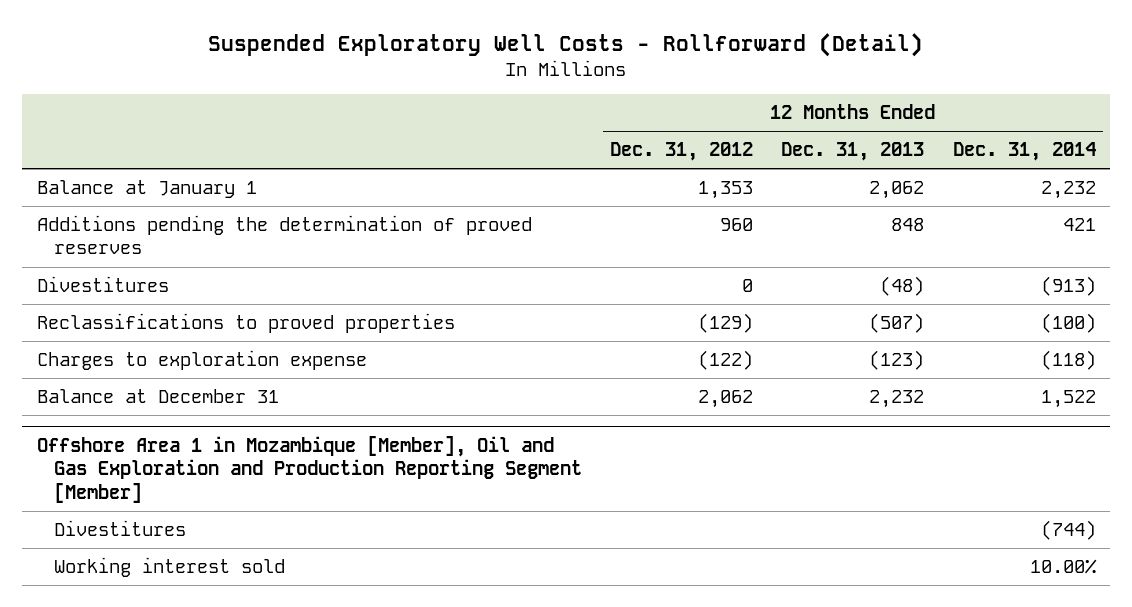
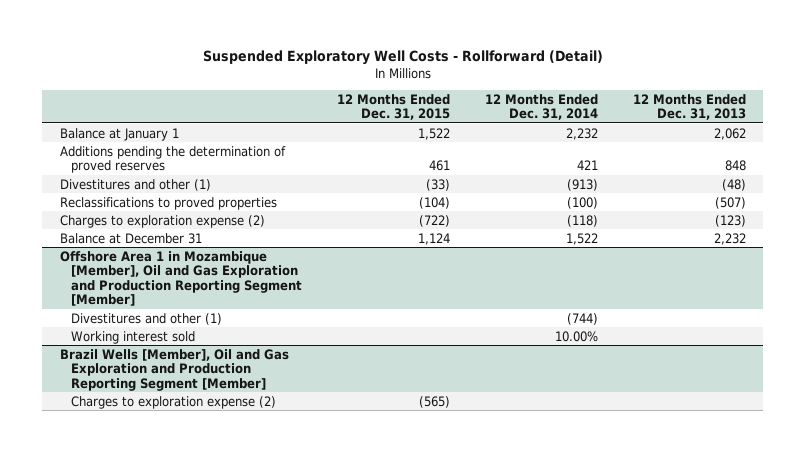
- | 12 Months Ended Dec. 31, 2012 | 12 Months Ended Dec. 31, 2013 | 12 Months Ended Dec. 31, 2014
+ | 12 Months Ended Dec. 31, 2015 | 12 Months Ended Dec. 31, 2014 | 12 Months Ended Dec. 31, 2013
- Divestitures | 0 | (48) | (913)
+ Divestitures and other (1) | (33) | (913) | (48)
- Charges to exploration expense | (122) | (123) | (118)
+ Charges to exploration expense (2) | (722) | (118) | (123)
@ Offshore Area 1 in Mozambique [Member], Oil and Gas Exploration and Production Reporting Segment [Member]
- Divestitures | | | (744)
+ Divestitures and other (1) | | (744) |
+ Brazil Wells [Member], Oil and Gas Exploration and Production Reporting Segment [Member]
+ Charges to exploration expense (2) | (565) | |

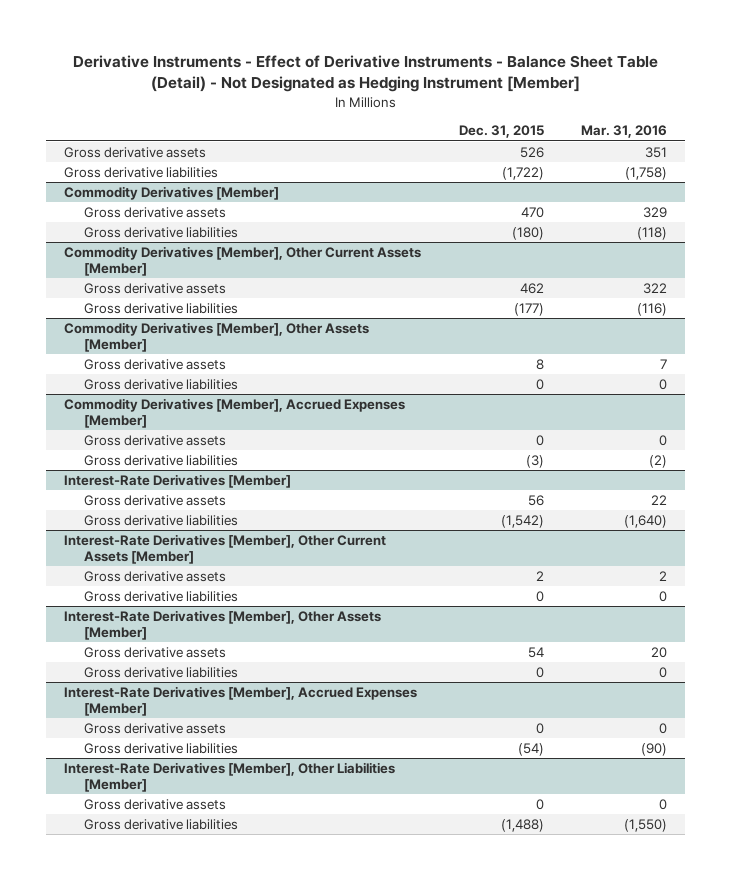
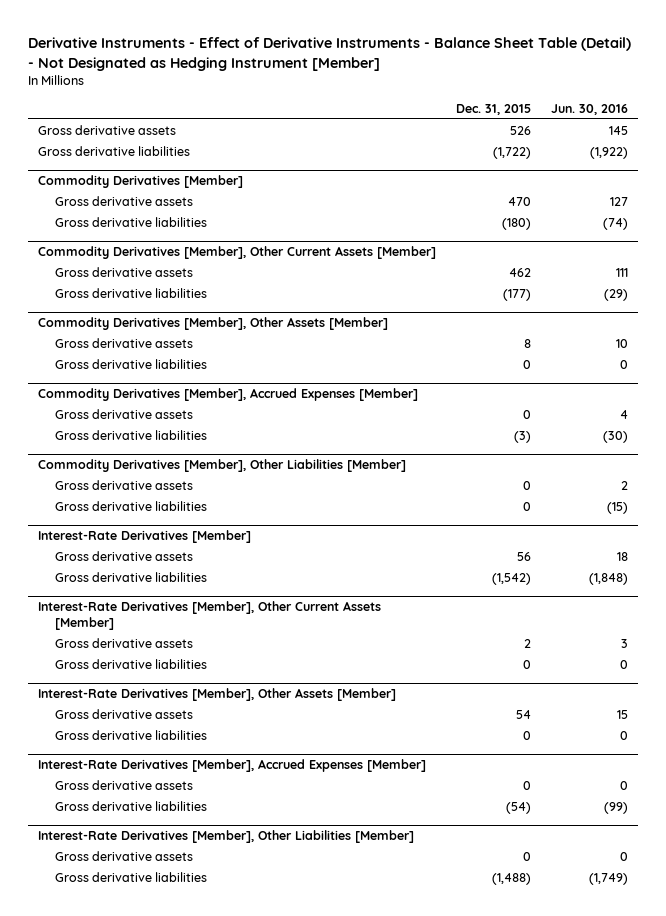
- | Dec. 31, 2015 | Mar. 31, 2016
+ | Dec. 31, 2015 | Jun. 30, 2016
+ Commodity Derivatives [Member], Other Liabilities [Member]
+ Gross derivative assets | 0 | 2
+ Gross derivative liabilities | 0 | (15)

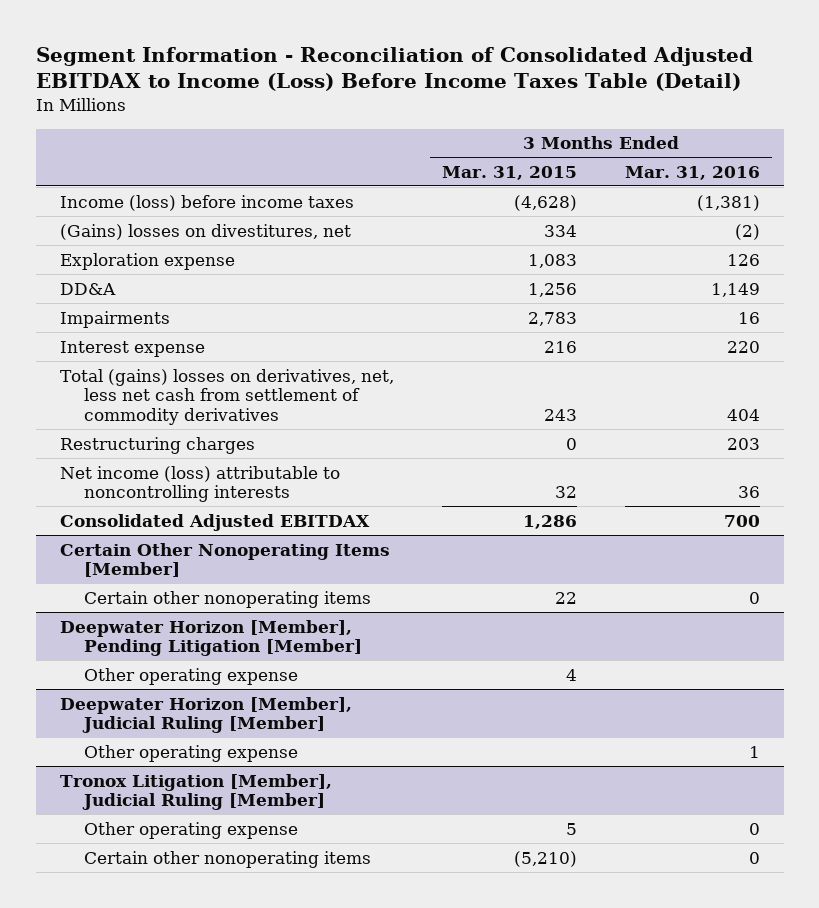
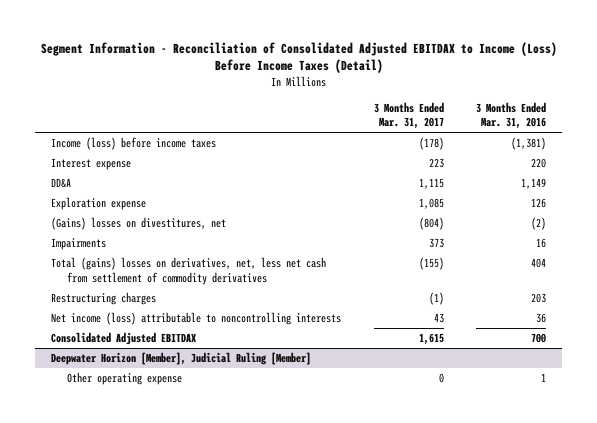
- Segment Information - Reconciliation of Consolidated Adjusted EBITDAX to Income (Loss) Before Income Taxes Table (Detail)
+ Segment Information - Reconciliation of Consolidated Adjusted EBITDAX to Income (Loss) Before Income Taxes (Detail)
- | 3 Months Ended Mar. 31, 2015 | 3 Months Ended Mar. 31, 2016
+ | 3 Months Ended Mar. 31, 2017 | 3 Months Ended Mar. 31, 2016
moved up: Interest expense | 223 | 220
moved down: Exploration expense | 1,085 | 126
moved down: (Gains) losses on divestitures, net | (804) | (2)
- Certain Other Nonoperating Items [Member]
- Certain other nonoperating items | 22 | 0
- Deepwater Horizon [Member], Pending Litigation [Member]
- Other operating expense | 4 |
- Tronox Litigation [Member], Judicial Ruling [Member]
- Other operating expense | 5 | 0
- Certain other nonoperating items | (5,210) | 0

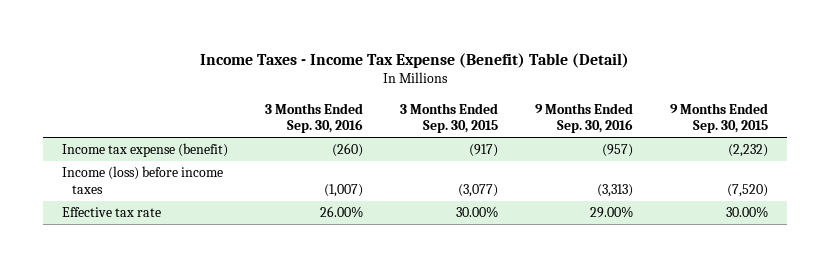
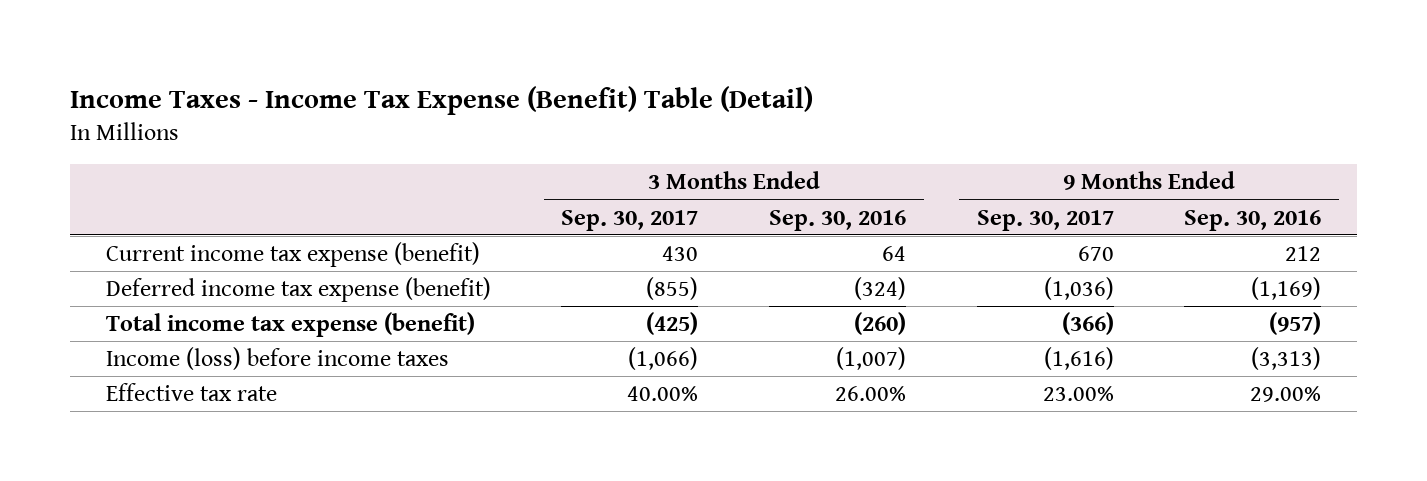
- | 3 Months Ended Sep. 30, 2016 | 3 Months Ended Sep. 30, 2015 | 9 Months Ended Sep. 30, 2016 | 9 Months Ended Sep. 30, 2015
+ | 3 Months Ended Sep. 30, 2017 | 3 Months Ended Sep. 30, 2016 | 9 Months Ended Sep. 30, 2017 | 9 Months Ended Sep. 30, 2016
- Income tax expense (benefit) | (260) | (917) | (957) | (2,232)
+ Current income tax expense (benefit) | 430 | 64 | 670 | 212
+ Deferred income tax expense (benefit) | (855) | (324) | (1,036) | (1,169)
+ Total income tax expense (benefit) | (425) | (260) | (366) | (957)

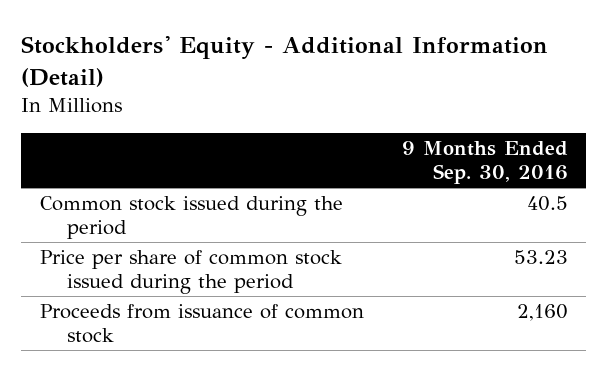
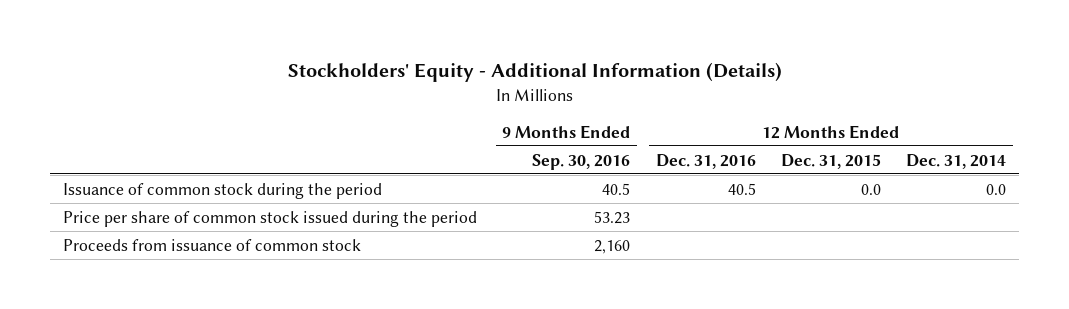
- Stockholders' Equity - Additional Information (Detail)
+ Stockholders' Equity - Additional Information (Details)
- | 9 Months Ended Sep. 30, 2016
+ | 9 Months Ended Sep. 30, 2016 | 12 Months Ended Dec. 31, 2016 | 12 Months Ended Dec. 31, 2015 | 12 Months Ended Dec. 31, 2014
- Common stock issued during the period | 40.5
+ Issuance of common stock during the period | 40.5 | 40.5 | 0.0 | 0.0

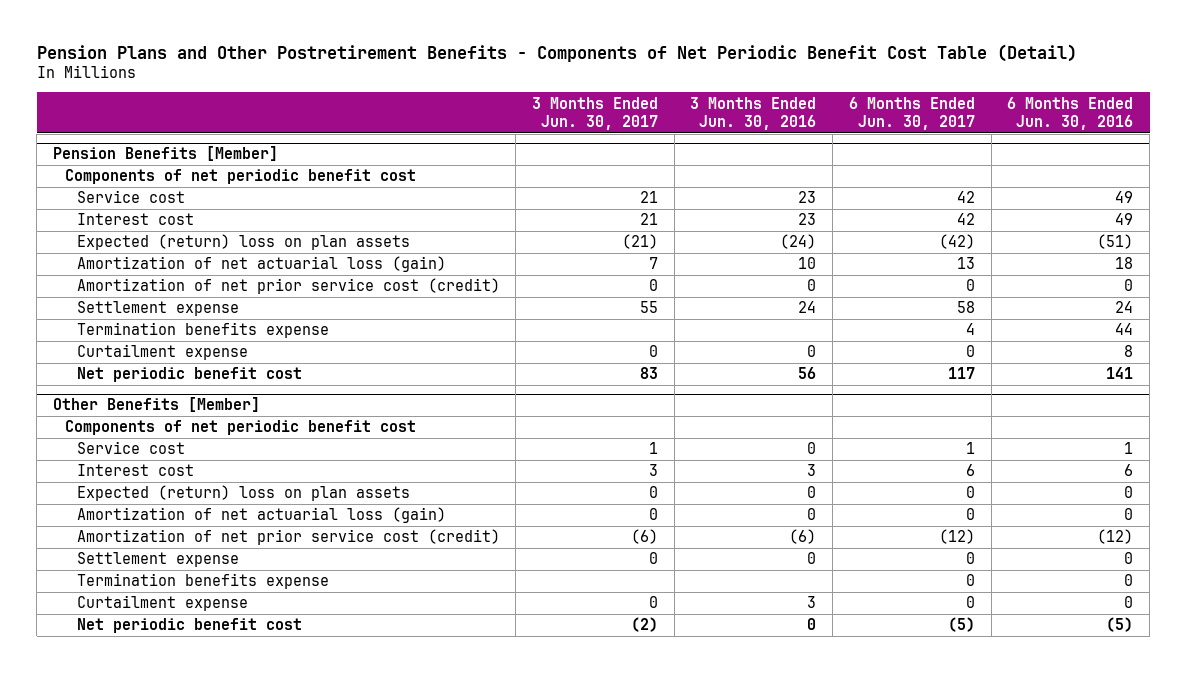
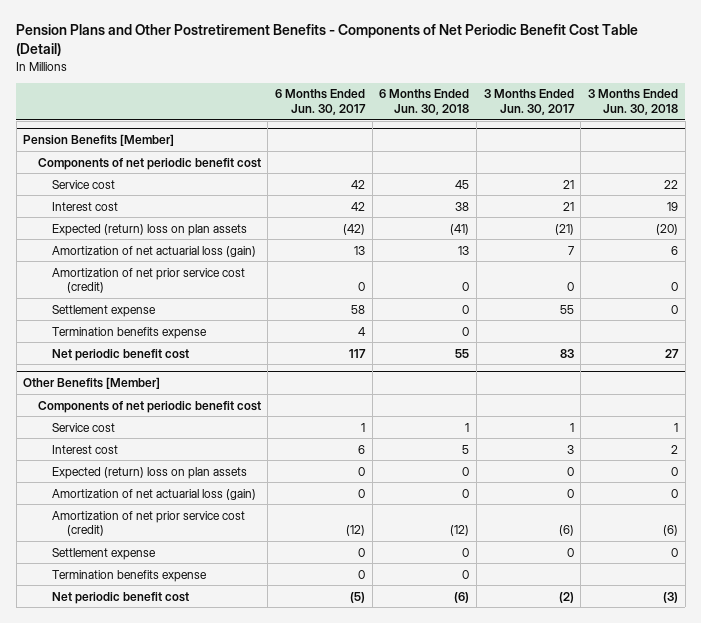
- | 3 Months Ended Jun. 30, 2017 | 3 Months Ended Jun. 30, 2016 | 6 Months Ended Jun. 30, 2017 | 6 Months Ended Jun. 30, 2016
+ | 6 Months Ended Jun. 30, 2017 | 6 Months Ended Jun. 30, 2018 | 3 Months Ended Jun. 30, 2017 | 3 Months Ended Jun. 30, 2018
@ Pension Benefits [Member]
- Curtailment expense | 0 | 0 | 0 | 8
@ Other Benefits [Member]
- Curtailment expense | 0 | 3 | 0 | 0

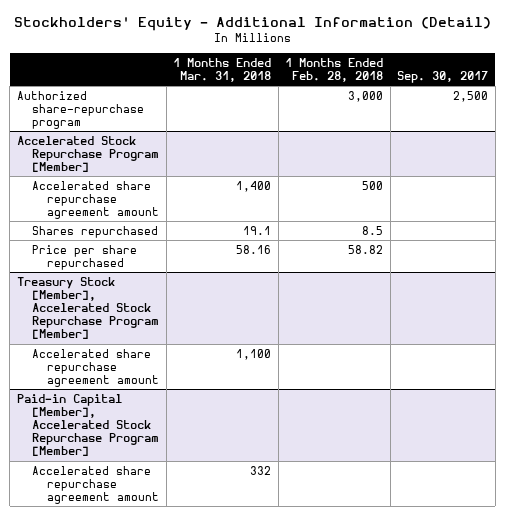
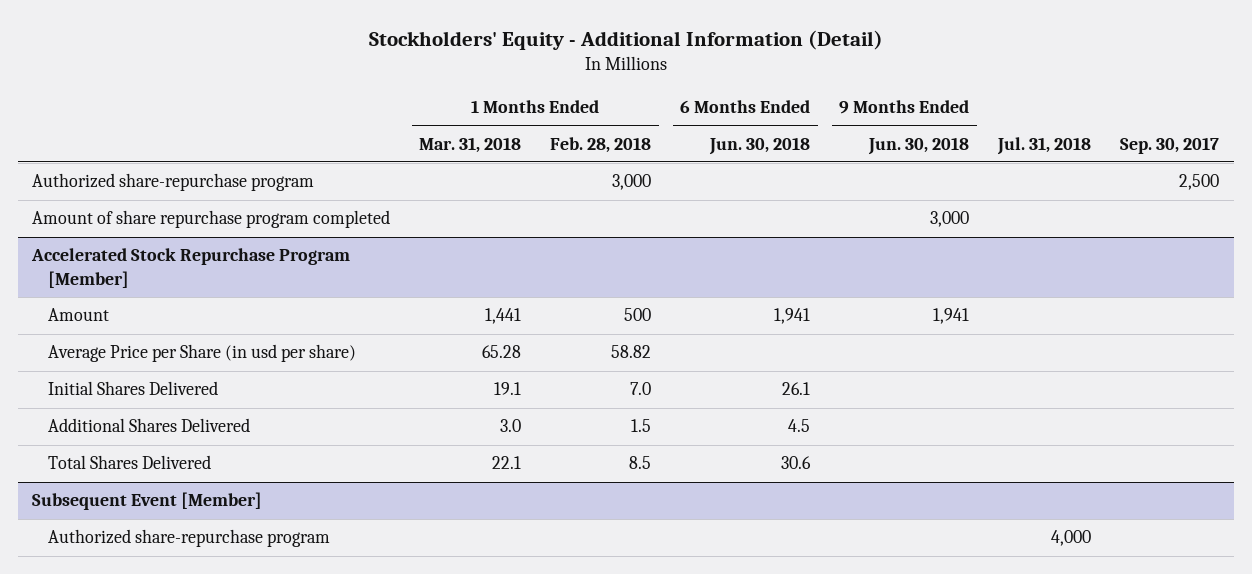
- | 1 Months Ended Mar. 31, 2018 | 1 Months Ended Feb. 28, 2018 | Sep. 30, 2017
+ | 1 Months Ended Mar. 31, 2018 | 1 Months Ended Feb. 28, 2018 | 6 Months Ended Jun. 30, 2018 | 9 Months Ended Jun. 30, 2018 | Jul. 31, 2018 | Sep. 30, 2017
+ Amount of share repurchase program completed | | | | 3,000 | |
@ Accelerated Stock Repurchase Program [Member]
- Accelerated share repurchase agreement amount | 1,400 | 500 |
- Shares repurchased | 19.1 | 8.5 |
- Price per share repurchased | 58.16 | 58.82 |
- Treasury Stock [Member], Accelerated Stock Repurchase Program [Member]
- Accelerated share repurchase agreement amount | 1,100 | |
- Paid-in Capital [Member], Accelerated Stock Repurchase Program [Member]
- Accelerated share repurchase agreement amount | 332 | |
@ Accelerated Stock Repurchase Program [Member]
+ Amount | 1,441 | 500 | 1,941 | 1,941 | |
+ Average Price per Share (in usd per share) | 65.28 | 58.82 | | | |
+ Initial Shares Delivered | 19.1 | 7.0 | 26.1 | | |
+ Additional Shares Delivered | 3.0 | 1.5 | 4.5 | | |
+ Total Shares Delivered | 22.1 | 8.5 | 30.6 | | |
+ Subsequent Event [Member]
+ Authorized share-repurchase program | | | | | 4,000 |

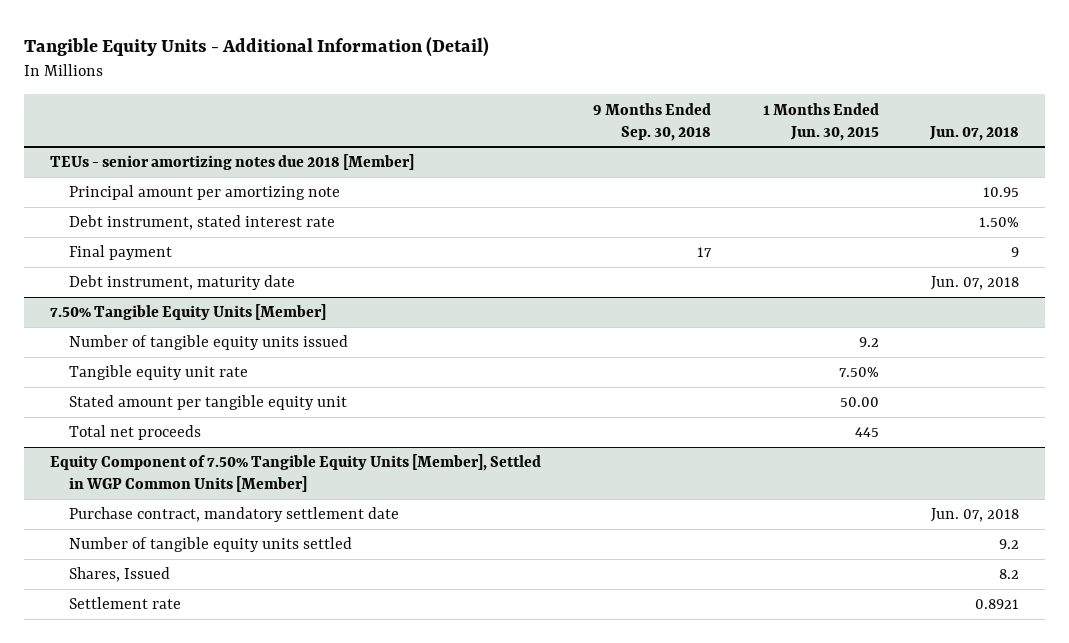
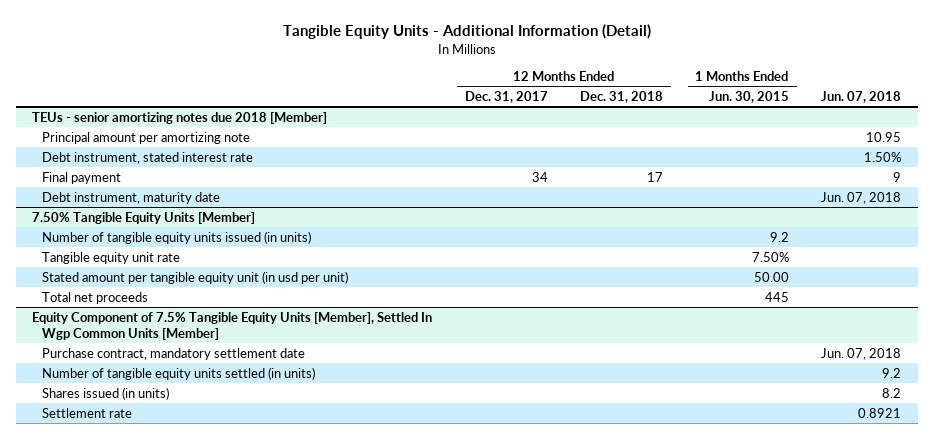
- | 9 Months Ended Sep. 30, 2018 | 1 Months Ended Jun. 30, 2015 | Jun. 07, 2018
+ | 12 Months Ended Dec. 31, 2017 | 12 Months Ended Dec. 31, 2018 | 1 Months Ended Jun. 30, 2015 | Jun. 07, 2018
@ 7.50% Tangible Equity Units [Member]
- Number of tangible equity units issued | | 9.2 |
+ Number of tangible equity units issued (in units) | | | 9.2 |
- Stated amount per tangible equity unit | | 50.00 |
+ Stated amount per tangible equity unit (in usd per unit) | | | 50.00 |
- Equity Component of 7.50% Tangible Equity Units [Member], Settled in WGP Common Units [Member]
+ Equity Component of 7.5% Tangible Equity Units [Member], Settled In Wgp Common Units [Member]
- Number of tangible equity units settled | | | 9.2
- Shares, Issued | | | 8.2
+ Number of tangible equity units settled (in units) | | | | 9.2
+ Shares issued (in units) | | | | 8.2

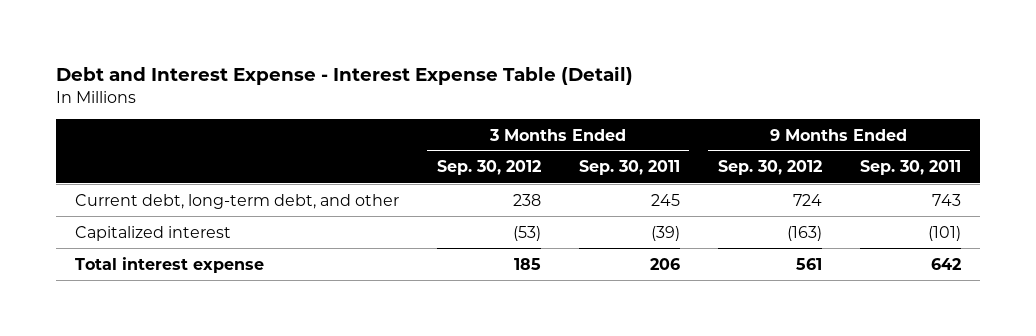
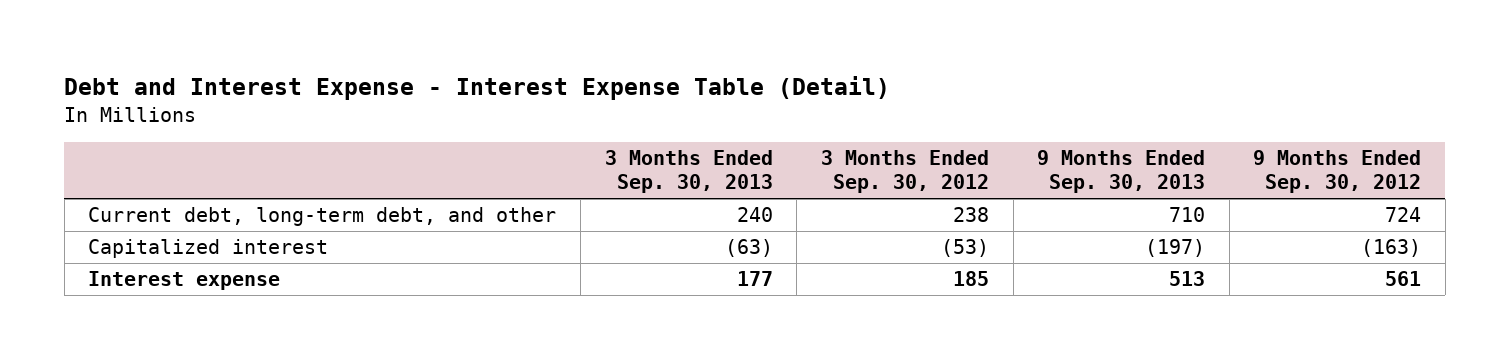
- | 3 Months Ended Sep. 30, 2012 | 3 Months Ended Sep. 30, 2011 | 9 Months Ended Sep. 30, 2012 | 9 Months Ended Sep. 30, 2011
+ | 3 Months Ended Sep. 30, 2013 | 3 Months Ended Sep. 30, 2012 | 9 Months Ended Sep. 30, 2013 | 9 Months Ended Sep. 30, 2012
- Total interest expense | 185 | 206 | 561 | 642
+ Interest expense | 177 | 185 | 513 | 561

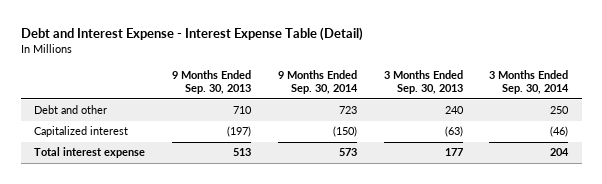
- | 3 Months Ended Sep. 30, 2013 | 3 Months Ended Sep. 30, 2012 | 9 Months Ended Sep. 30, 2013 | 9 Months Ended Sep. 30, 2012
+ | 9 Months Ended Sep. 30, 2013 | 9 Months Ended Sep. 30, 2014 | 3 Months Ended Sep. 30, 2013 | 3 Months Ended Sep. 30, 2014
- Current debt, long-term debt, and other | 240 | 238 | 710 | 724
+ Debt and other | 710 | 723 | 240 | 250
- Interest expense | 177 | 185 | 513 | 561
+ Total interest expense | 513 | 573 | 177 | 204

